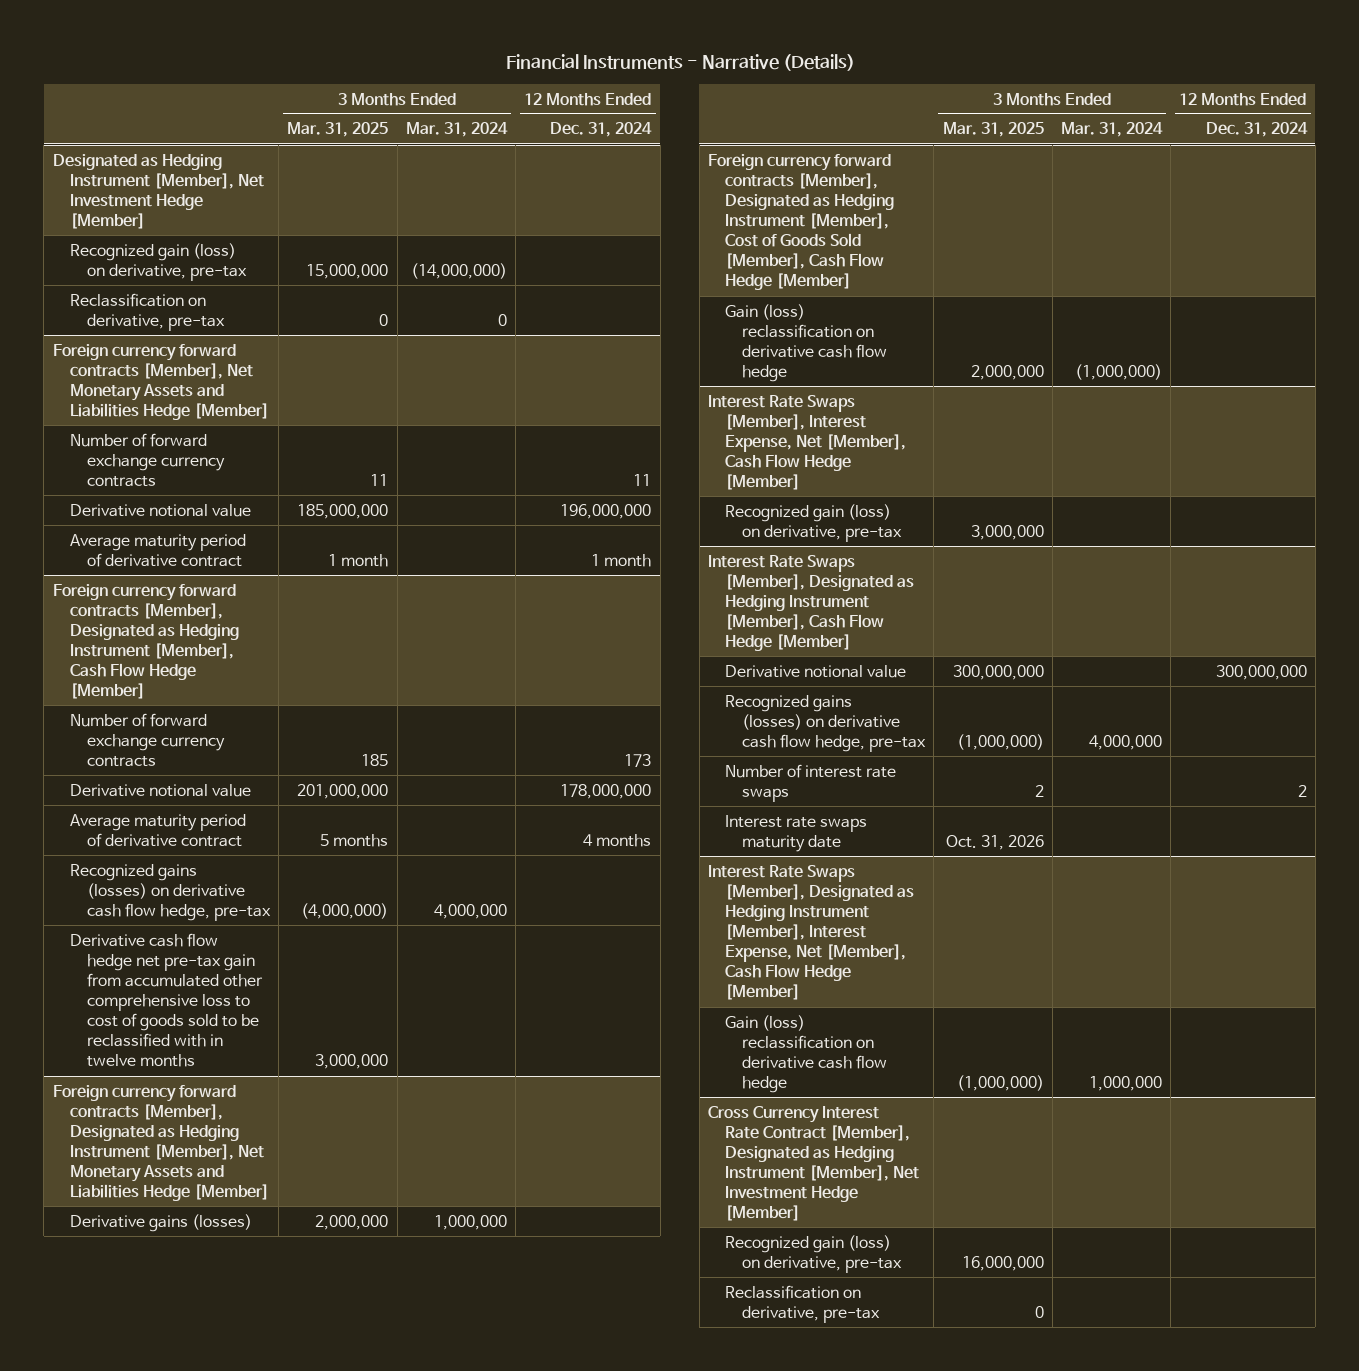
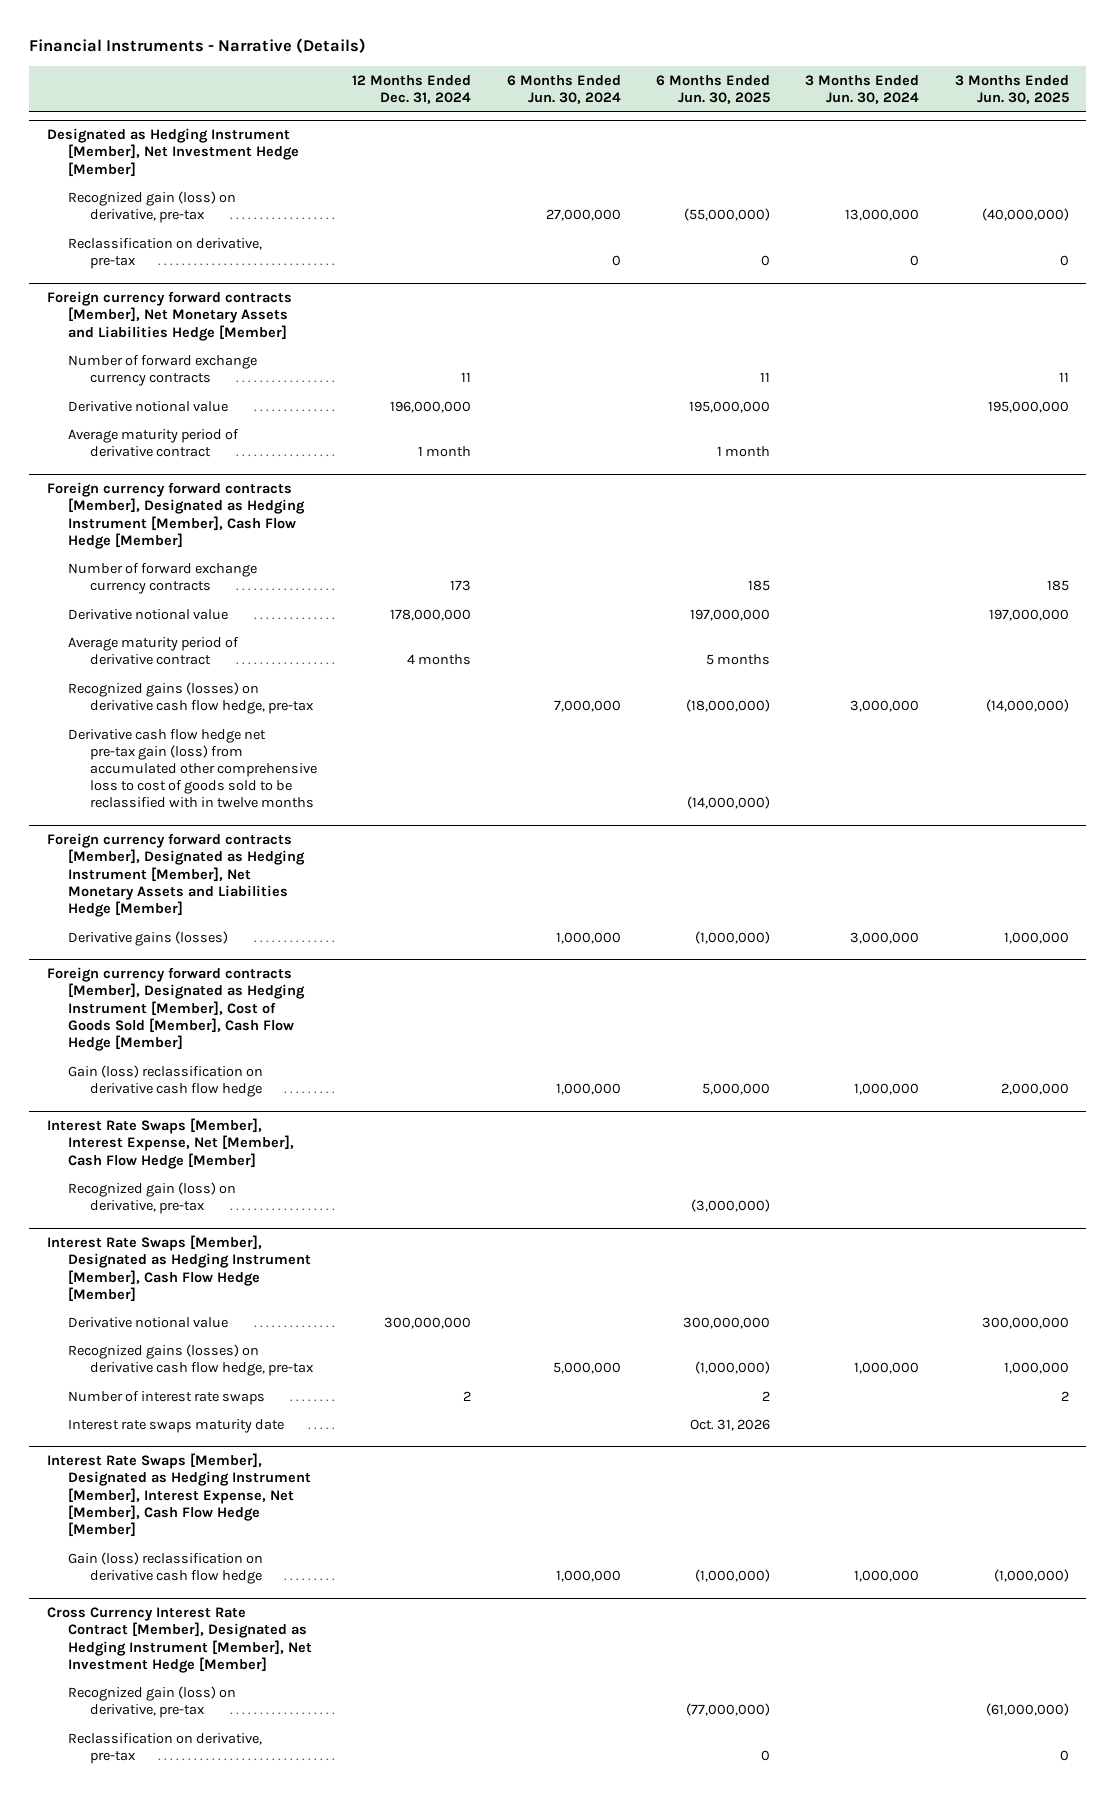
- | 3 Months Ended Mar. 31, 2025 | 3 Months Ended Mar. 31, 2024 | 12 Months Ended Dec. 31, 2024
+ | 12 Months Ended Dec. 31, 2024 | 6 Months Ended Jun. 30, 2024 | 6 Months Ended Jun. 30, 2025 | 3 Months Ended Jun. 30, 2024 | 3 Months Ended Jun. 30, 2025
@ Foreign currency forward contracts [Member], Designated as Hedging Instrument [Member], Cash Flow Hedge [Member]
- Derivative cash flow hedge net pre-tax gain from accumulated other comprehensive loss to cost of goods sold to be reclassified with in twelve months | 3,000,000 | |
+ Derivative cash flow hedge net pre-tax gain (loss) from accumulated other comprehensive loss to cost of goods sold to be reclassified with in twelve months | | | (14,000,000) | |

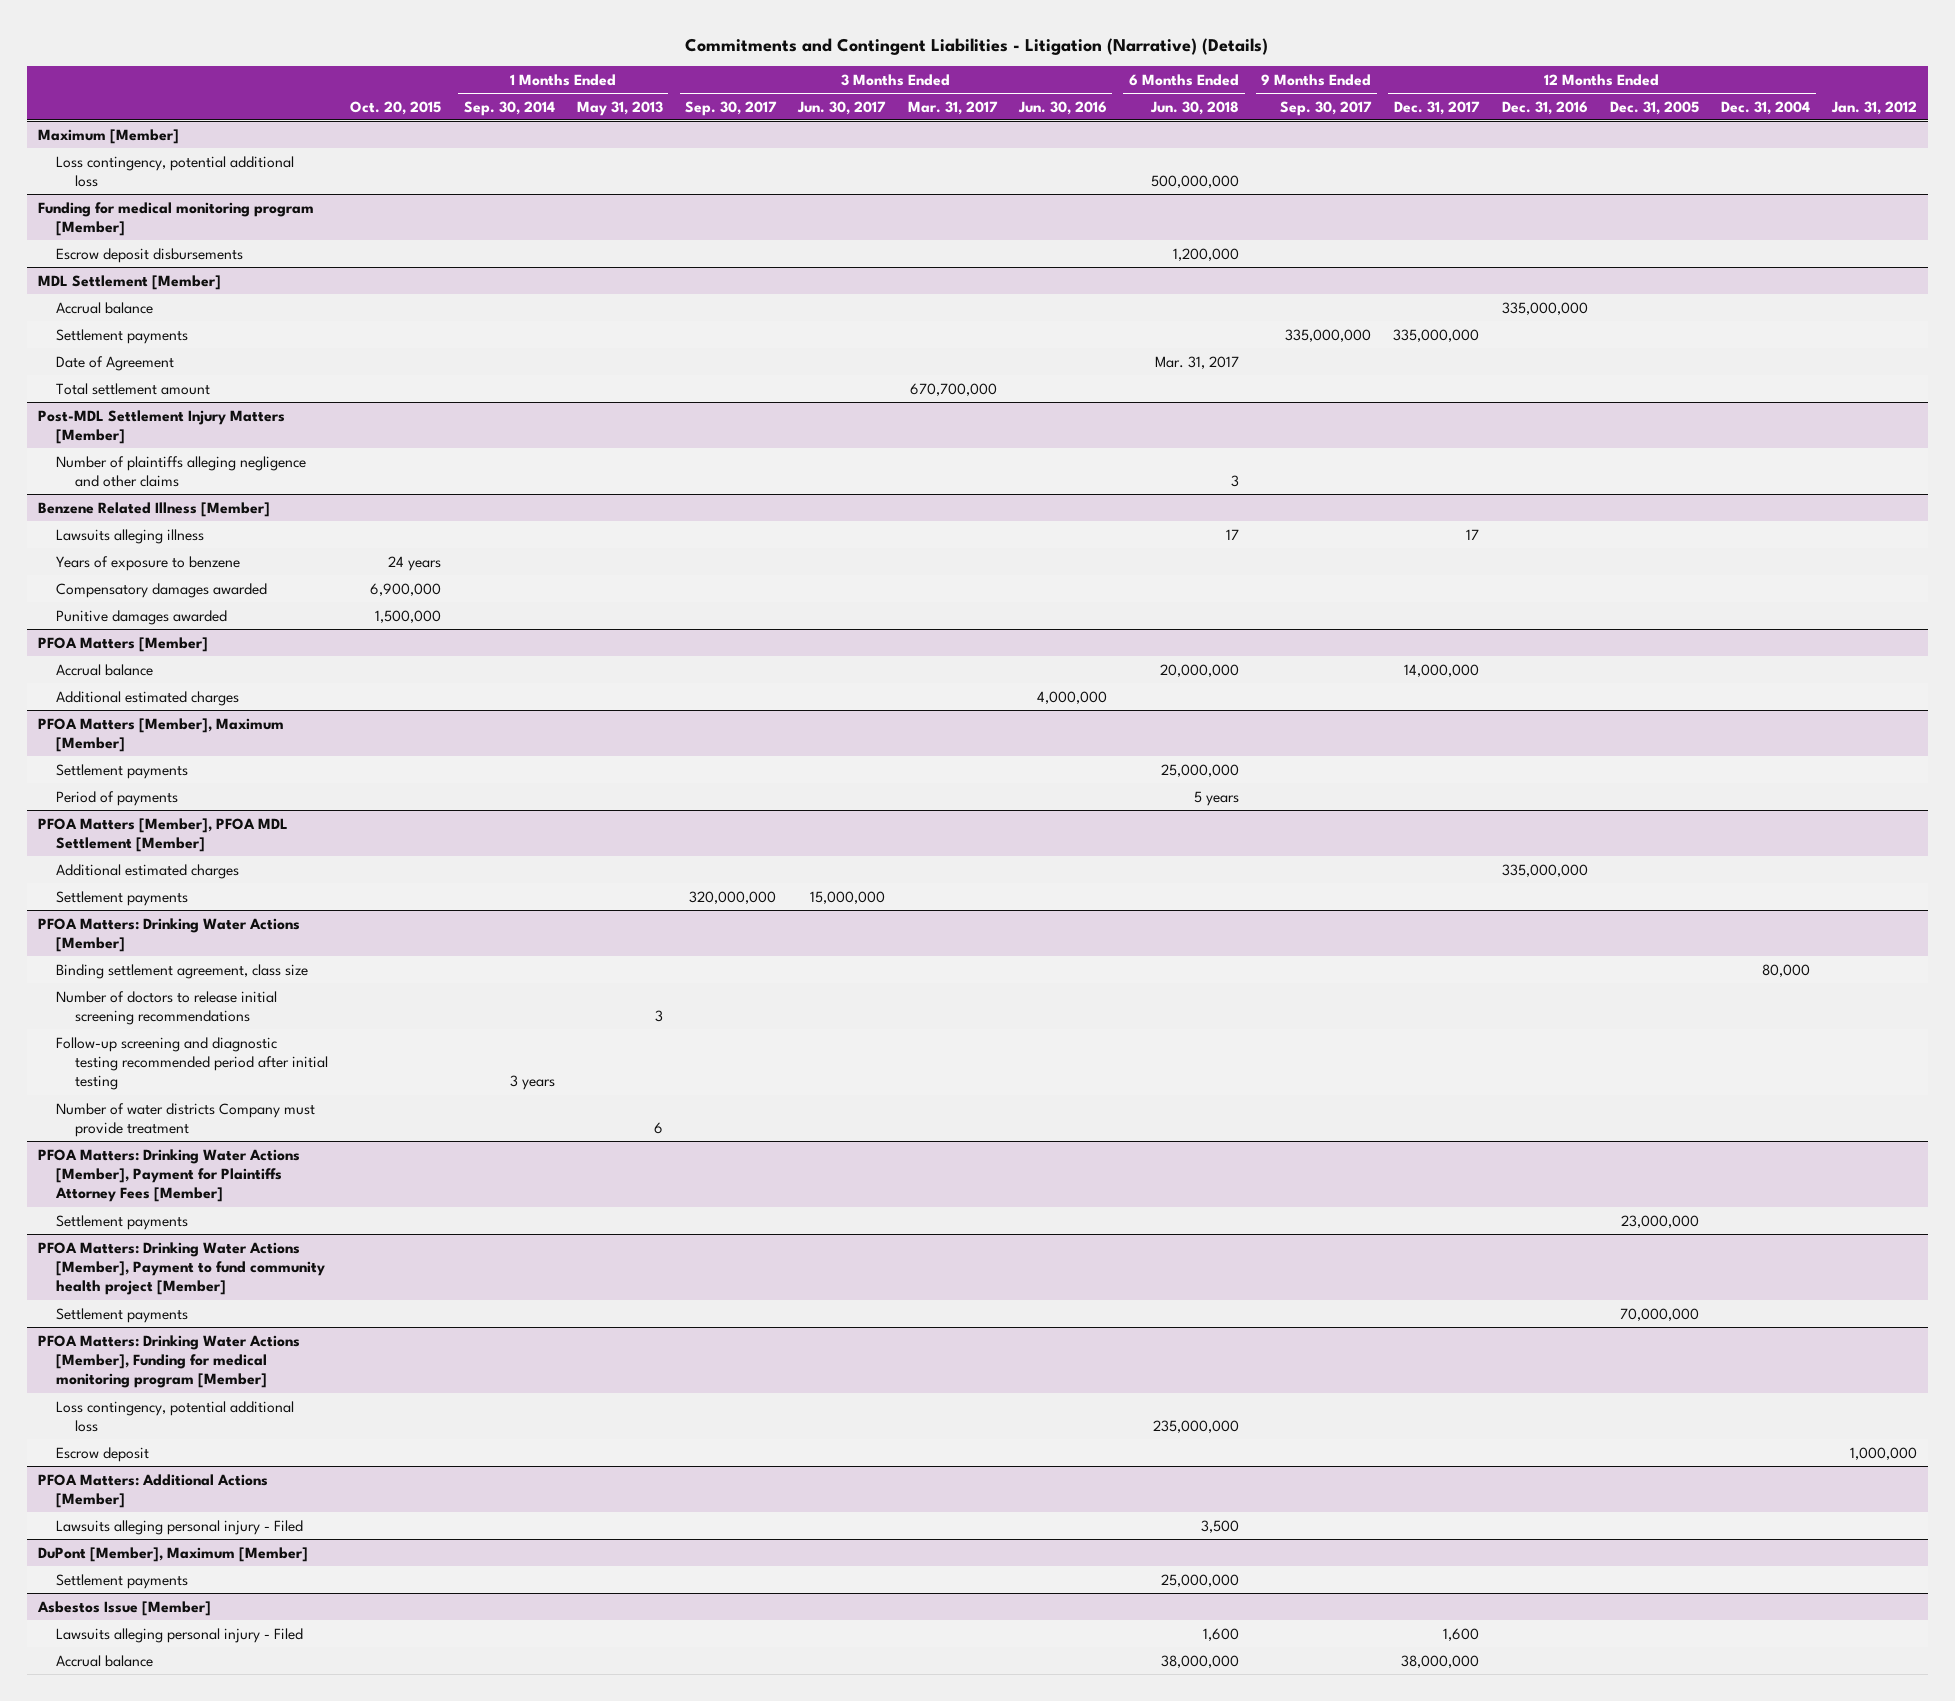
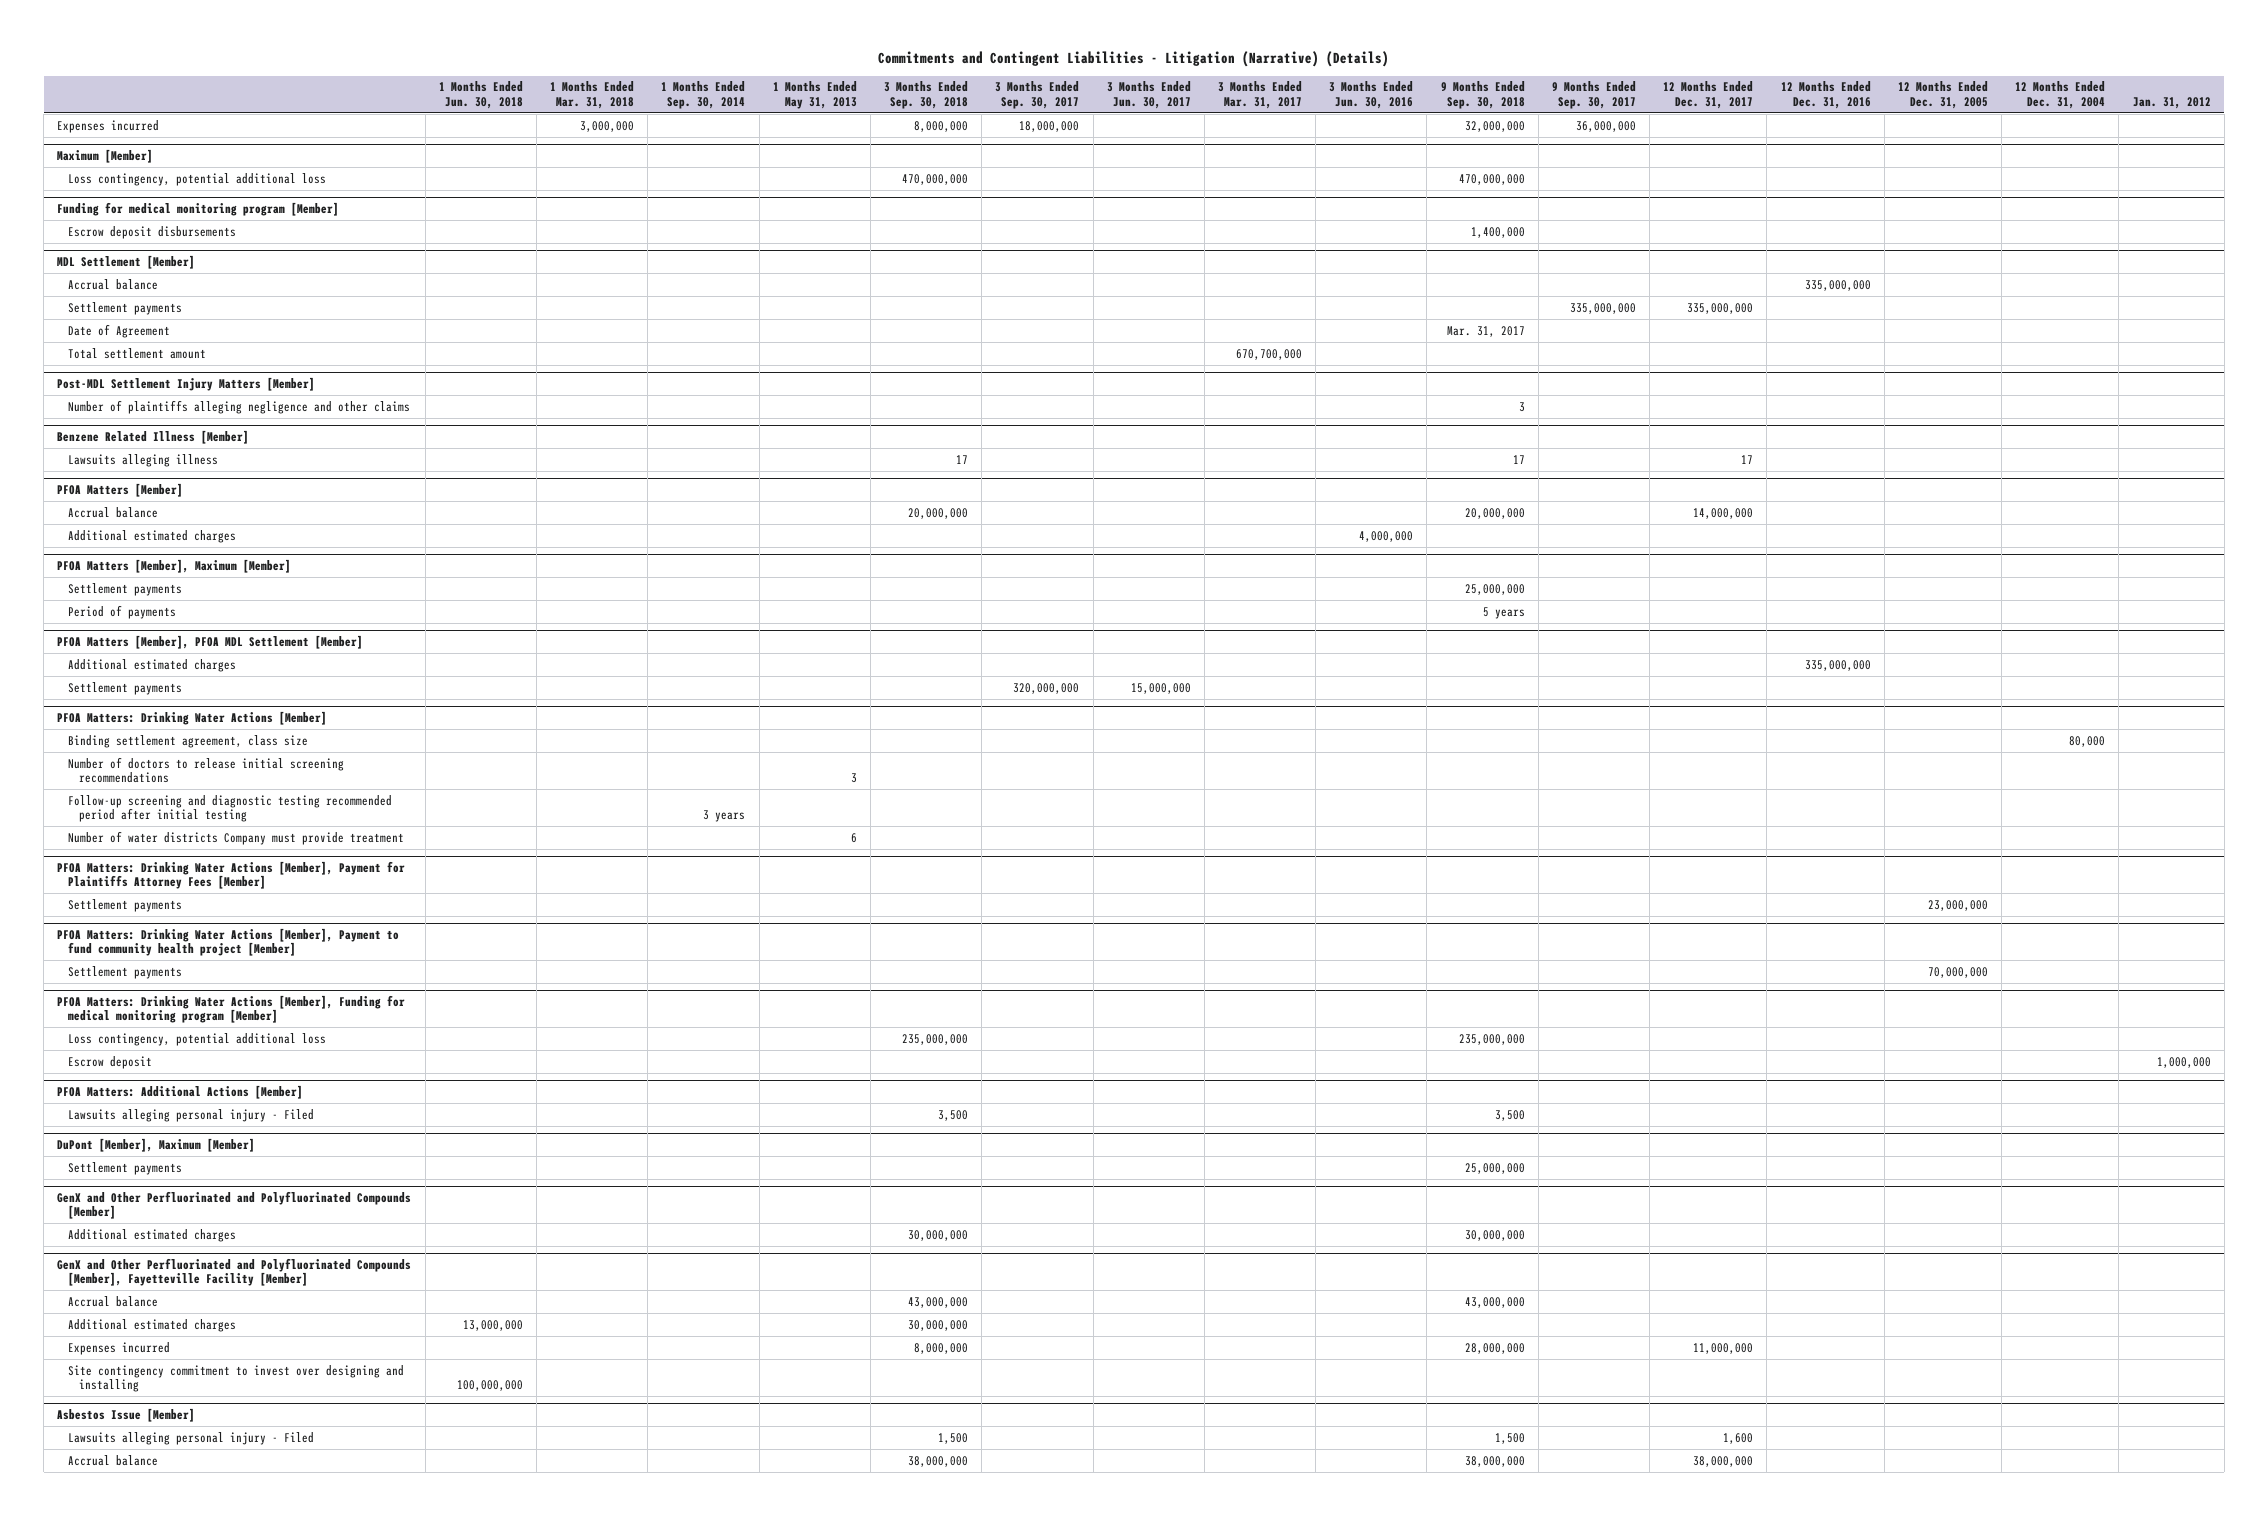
- | Oct. 20, 2015 | 1 Months Ended Sep. 30, 2014 | 1 Months Ended May 31, 2013 | 3 Months Ended Sep. 30, 2017 | 3 Months Ended Jun. 30, 2017 | 3 Months Ended Mar. 31, 2017 | 3 Months Ended Jun. 30, 2016 | 6 Months Ended Jun. 30, 2018 | 9 Months Ended Sep. 30, 2017 | 12 Months Ended Dec. 31, 2017 | 12 Months Ended Dec. 31, 2016 | 12 Months Ended Dec. 31, 2005 | 12 Months Ended Dec. 31, 2004 | Jan. 31, 2012
+ | 1 Months Ended Jun. 30, 2018 | 1 Months Ended Mar. 31, 2018 | 1 Months Ended Sep. 30, 2014 | 1 Months Ended May 31, 2013 | 3 Months Ended Sep. 30, 2018 | 3 Months Ended Sep. 30, 2017 | 3 Months Ended Jun. 30, 2017 | 3 Months Ended Mar. 31, 2017 | 3 Months Ended Jun. 30, 2016 | 9 Months Ended Sep. 30, 2018 | 9 Months Ended Sep. 30, 2017 | 12 Months Ended Dec. 31, 2017 | 12 Months Ended Dec. 31, 2016 | 12 Months Ended Dec. 31, 2005 | 12 Months Ended Dec. 31, 2004 | Jan. 31, 2012
+ Expenses incurred | | 3,000,000 | | | 8,000,000 | 18,000,000 | | | | 32,000,000 | 36,000,000 | | | | |
@ Benzene Related Illness [Member]
- Years of exposure to benzene | 24 years | | | | | | | | | | | | |
- Compensatory damages awarded | 6,900,000 | | | | | | | | | | | | |
- Punitive damages awarded | 1,500,000 | | | | | | | | | | | | |
+ GenX and Other Perfluorinated and Polyfluorinated Compounds [Member]
+ Additional estimated charges | | | | | 30,000,000 | | | | | 30,000,000 | | | | | |
+ GenX and Other Perfluorinated and Polyfluorinated Compounds [Member], Fayetteville Facility [Member]
+ Accrual balance | | | | | 43,000,000 | | | | | 43,000,000 | | | | | |
+ Additional estimated charges | 13,000,000 | | | | 30,000,000 | | | | | | | | | | |
+ Expenses incurred | | | | | 8,000,000 | | | | | 28,000,000 | | 11,000,000 | | | |
+ Site contingency commitment to invest over designing and installing | 100,000,000 | | | | | | | | | | | | | | |

